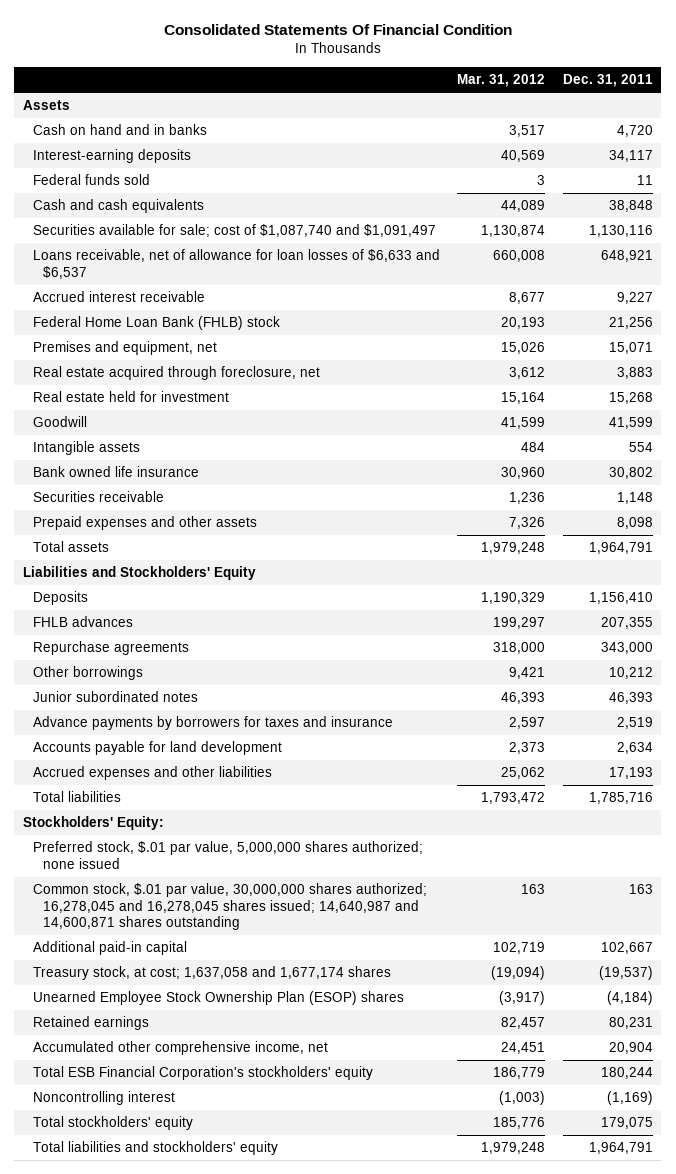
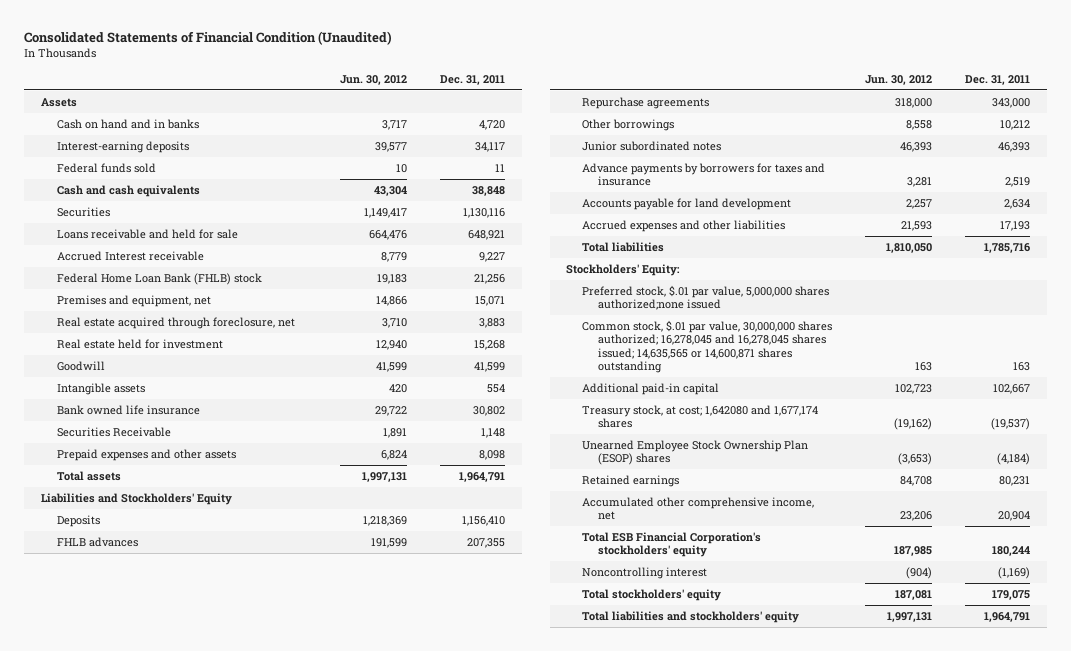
- Consolidated Statements Of Financial Condition
+ Consolidated Statements of Financial Condition (Unaudited)
- | Mar. 31, 2012 | Dec. 31, 2011
+ | Jun. 30, 2012 | Dec. 31, 2011
- Securities available for sale; cost of $1,087,740 and $1,091,497 | 1,130,874 | 1,130,116
- Loans receivable, net of allowance for loan losses of $6,633 and $6,537 | 660,008 | 648,921
- Accrued interest receivable | 8,677 | 9,227
+ Securities | 1,149,417 | 1,130,116
+ Loans receivable and held for sale | 664,476 | 648,921
+ Accrued Interest receivable | 8,779 | 9,227
- Securities receivable | 1,236 | 1,148
+ Securities Receivable | 1,891 | 1,148
- Preferred stock, $.01 par value, 5,000,000 shares authorized; none issued
- Common stock, $.01 par value, 30,000,000 shares authorized; 16,278,045 and 16,278,045 shares issued; 14,640,987 and 14,600,871 shares outstanding | 163 | 163
+ Preferred stock, $.01 par value, 5,000,000 shares authorized;none issued
+ Common stock, $.01 par value, 30,000,000 shares authorized; 16,278,045 and 16,278,045 shares issued; 14,635,565 or 14,600,871 shares outstanding | 163 | 163
- Treasury stock, at cost; 1,637,058 and 1,677,174 shares | (19,094) | (19,537)
+ Treasury stock, at cost; 1,642080 and 1,677,174 shares | (19,162) | (19,537)

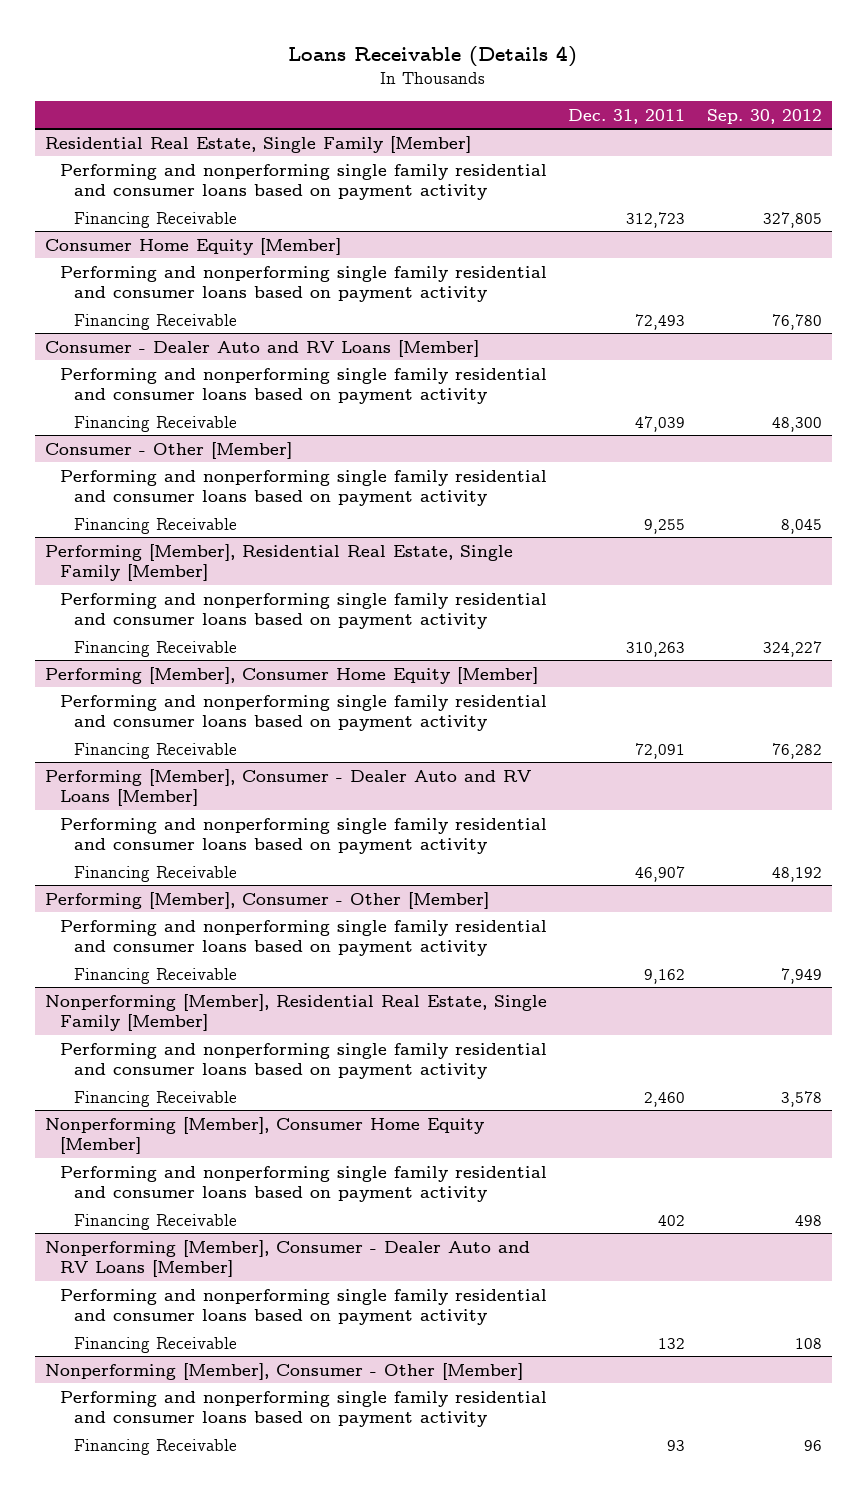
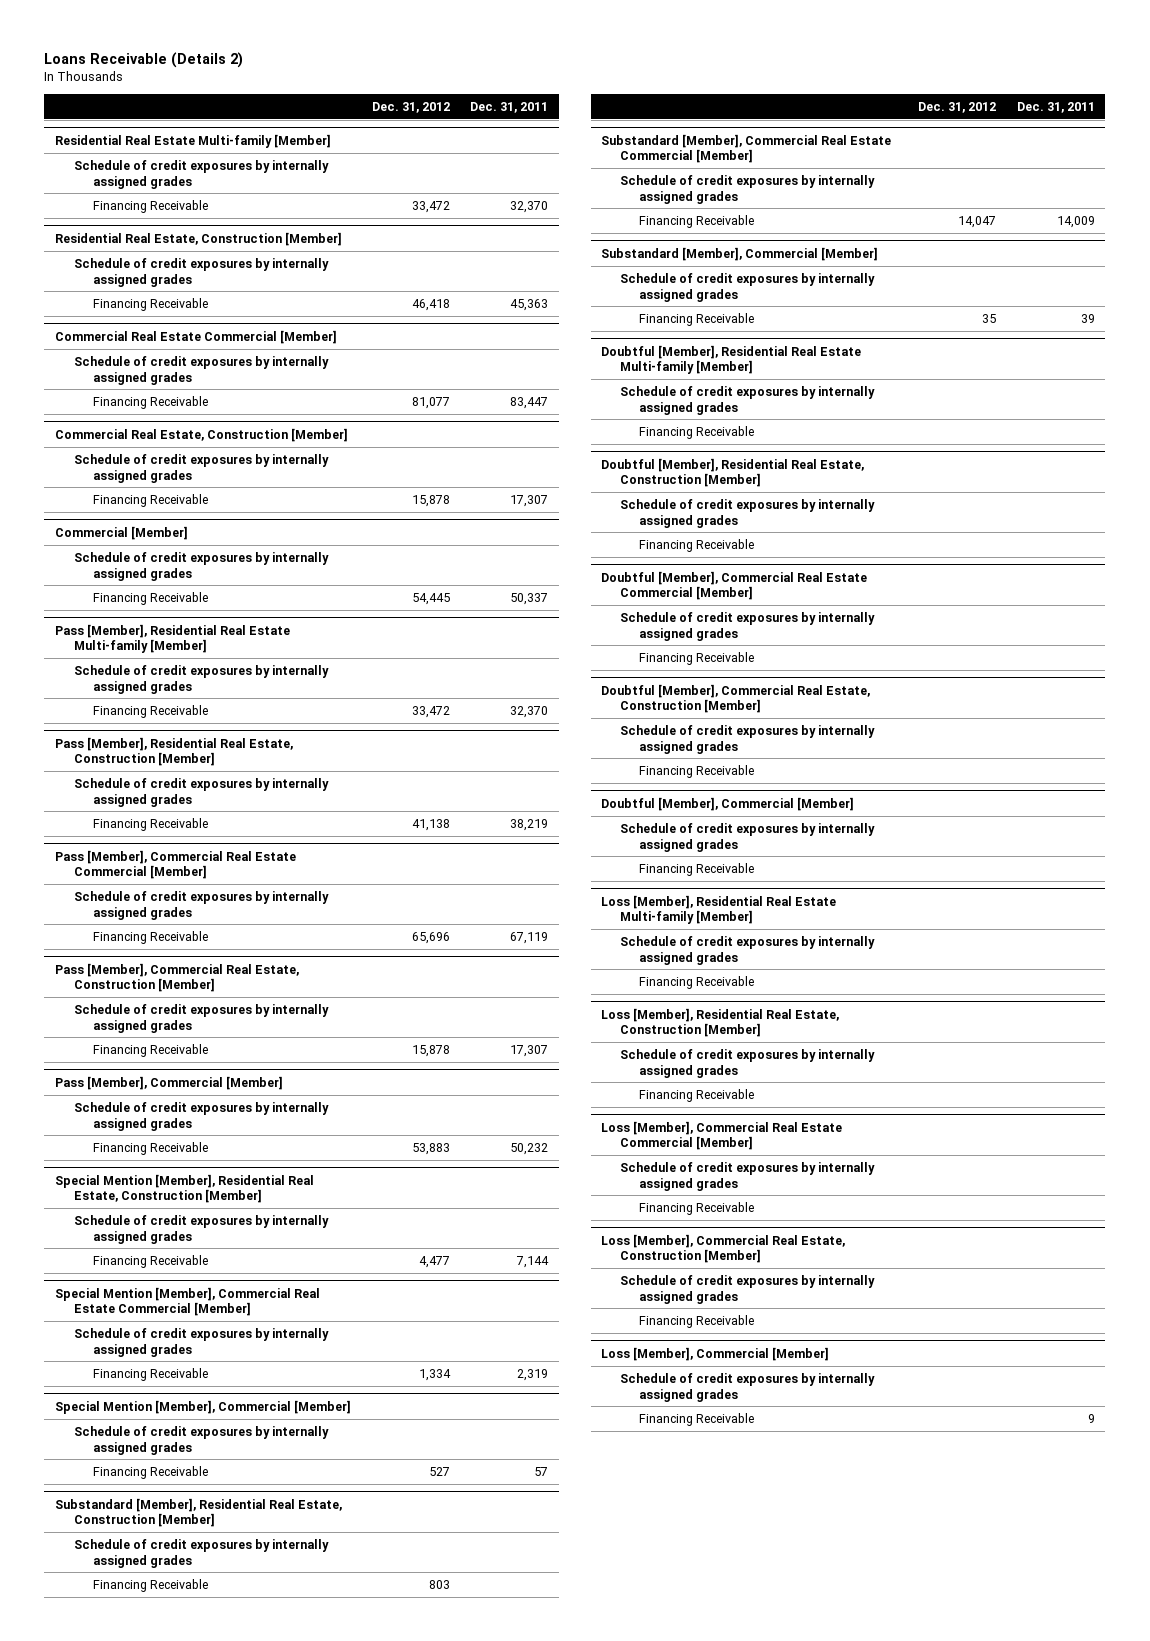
- Loans Receivable (Details 4)
+ Loans Receivable (Details 2)
- | Dec. 31, 2011 | Sep. 30, 2012
+ | Dec. 31, 2012 | Dec. 31, 2011
- Residential Real Estate, Single Family [Member]
- Performing and nonperforming single family residential and consumer loans based on payment activity
- Financing Receivable | 312,723 | 327,805
- Consumer Home Equity [Member]
- Performing and nonperforming single family residential and consumer loans based on payment activity
- Financing Receivable | 72,493 | 76,780
- Consumer - Dealer Auto and RV Loans [Member]
- Performing and nonperforming single family residential and consumer loans based on payment activity
- Financing Receivable | 47,039 | 48,300
- Consumer - Other [Member]
- Performing and nonperforming single family residential and consumer loans based on payment activity
- Financing Receivable | 9,255 | 8,045
- Performing [Member], Residential Real Estate, Single Family [Member]
- Performing and nonperforming single family residential and consumer loans based on payment activity
- Financing Receivable | 310,263 | 324,227
- Performing [Member], Consumer Home Equity [Member]
- Performing and nonperforming single family residential and consumer loans based on payment activity
- Financing Receivable | 72,091 | 76,282
- Performing [Member], Consumer - Dealer Auto and RV Loans [Member]
- Performing and nonperforming single family residential and consumer loans based on payment activity
- Financing Receivable | 46,907 | 48,192
- Performing [Member], Consumer - Other [Member]
- Performing and nonperforming single family residential and consumer loans based on payment activity
- Financing Receivable | 9,162 | 7,949
- Nonperforming [Member], Residential Real Estate, Single Family [Member]
- Performing and nonperforming single family residential and consumer loans based on payment activity
- Financing Receivable | 2,460 | 3,578
- Nonperforming [Member], Consumer Home Equity [Member]
- Performing and nonperforming single family residential and consumer loans based on payment activity
- Financing Receivable | 402 | 498
- Nonperforming [Member], Consumer - Dealer Auto and RV Loans [Member]
- Performing and nonperforming single family residential and consumer loans based on payment activity
- Financing Receivable | 132 | 108
- Nonperforming [Member], Consumer - Other [Member]
- Performing and nonperforming single family residential and consumer loans based on payment activity
- Financing Receivable | 93 | 96
+ Residential Real Estate Multi-family [Member]
+ Schedule of credit exposures by internally assigned grades
+ Financing Receivable | 33,472 | 32,370
+ Residential Real Estate, Construction [Member]
+ Schedule of credit exposures by internally assigned grades
+ Financing Receivable | 46,418 | 45,363
+ Commercial Real Estate Commercial [Member]
+ Schedule of credit exposures by internally assigned grades
+ Financing Receivable | 81,077 | 83,447
+ Commercial Real Estate, Construction [Member]
+ Schedule of credit exposures by internally assigned grades
+ Financing Receivable | 15,878 | 17,307
+ Commercial [Member]
+ Schedule of credit exposures by internally assigned grades
+ Financing Receivable | 54,445 | 50,337
+ Pass [Member], Residential Real Estate Multi-family [Member]
+ Schedule of credit exposures by internally assigned grades
+ Financing Receivable | 33,472 | 32,370
+ Pass [Member], Residential Real Estate, Construction [Member]
+ Schedule of credit exposures by internally assigned grades
+ Financing Receivable | 41,138 | 38,219
+ Pass [Member], Commercial Real Estate Commercial [Member]
+ Schedule of credit exposures by internally assigned grades
+ Financing Receivable | 65,696 | 67,119
+ Pass [Member], Commercial Real Estate, Construction [Member]
+ Schedule of credit exposures by internally assigned grades
+ Financing Receivable | 15,878 | 17,307
+ Pass [Member], Commercial [Member]
+ Schedule of credit exposures by internally assigned grades
+ Financing Receivable | 53,883 | 50,232
+ Special Mention [Member], Residential Real Estate, Construction [Member]
+ Schedule of credit exposures by internally assigned grades
+ Financing Receivable | 4,477 | 7,144
+ Special Mention [Member], Commercial Real Estate Commercial [Member]
+ Schedule of credit exposures by internally assigned grades
+ Financing Receivable | 1,334 | 2,319
+ Special Mention [Member], Commercial [Member]
+ Schedule of credit exposures by internally assigned grades
+ Financing Receivable | 527 | 57
+ Substandard [Member], Residential Real Estate, Construction [Member]
+ Schedule of credit exposures by internally assigned grades
+ Financing Receivable | 803 |
+ Substandard [Member], Commercial Real Estate Commercial [Member]
+ Schedule of credit exposures by internally assigned grades
+ Financing Receivable | 14,047 | 14,009
+ Substandard [Member], Commercial [Member]
+ Schedule of credit exposures by internally assigned grades
+ Financing Receivable | 35 | 39
+ Doubtful [Member], Residential Real Estate Multi-family [Member]
+ Schedule of credit exposures by internally assigned grades
+ Financing Receivable
+ Doubtful [Member], Residential Real Estate, Construction [Member]
+ Schedule of credit exposures by internally assigned grades
+ Financing Receivable
+ Doubtful [Member], Commercial Real Estate Commercial [Member]
+ Schedule of credit exposures by internally assigned grades
+ Financing Receivable
+ Doubtful [Member], Commercial Real Estate, Construction [Member]
+ Schedule of credit exposures by internally assigned grades
+ Financing Receivable
+ Doubtful [Member], Commercial [Member]
+ Schedule of credit exposures by internally assigned grades
+ Financing Receivable
+ Loss [Member], Residential Real Estate Multi-family [Member]
+ Schedule of credit exposures by internally assigned grades
+ Financing Receivable
+ Loss [Member], Residential Real Estate, Construction [Member]
+ Schedule of credit exposures by internally assigned grades
+ Financing Receivable
+ Loss [Member], Commercial Real Estate Commercial [Member]
+ Schedule of credit exposures by internally assigned grades
+ Financing Receivable
+ Loss [Member], Commercial Real Estate, Construction [Member]
+ Schedule of credit exposures by internally assigned grades
+ Financing Receivable
+ Loss [Member], Commercial [Member]
+ Schedule of credit exposures by internally assigned grades
+ Financing Receivable | | 9

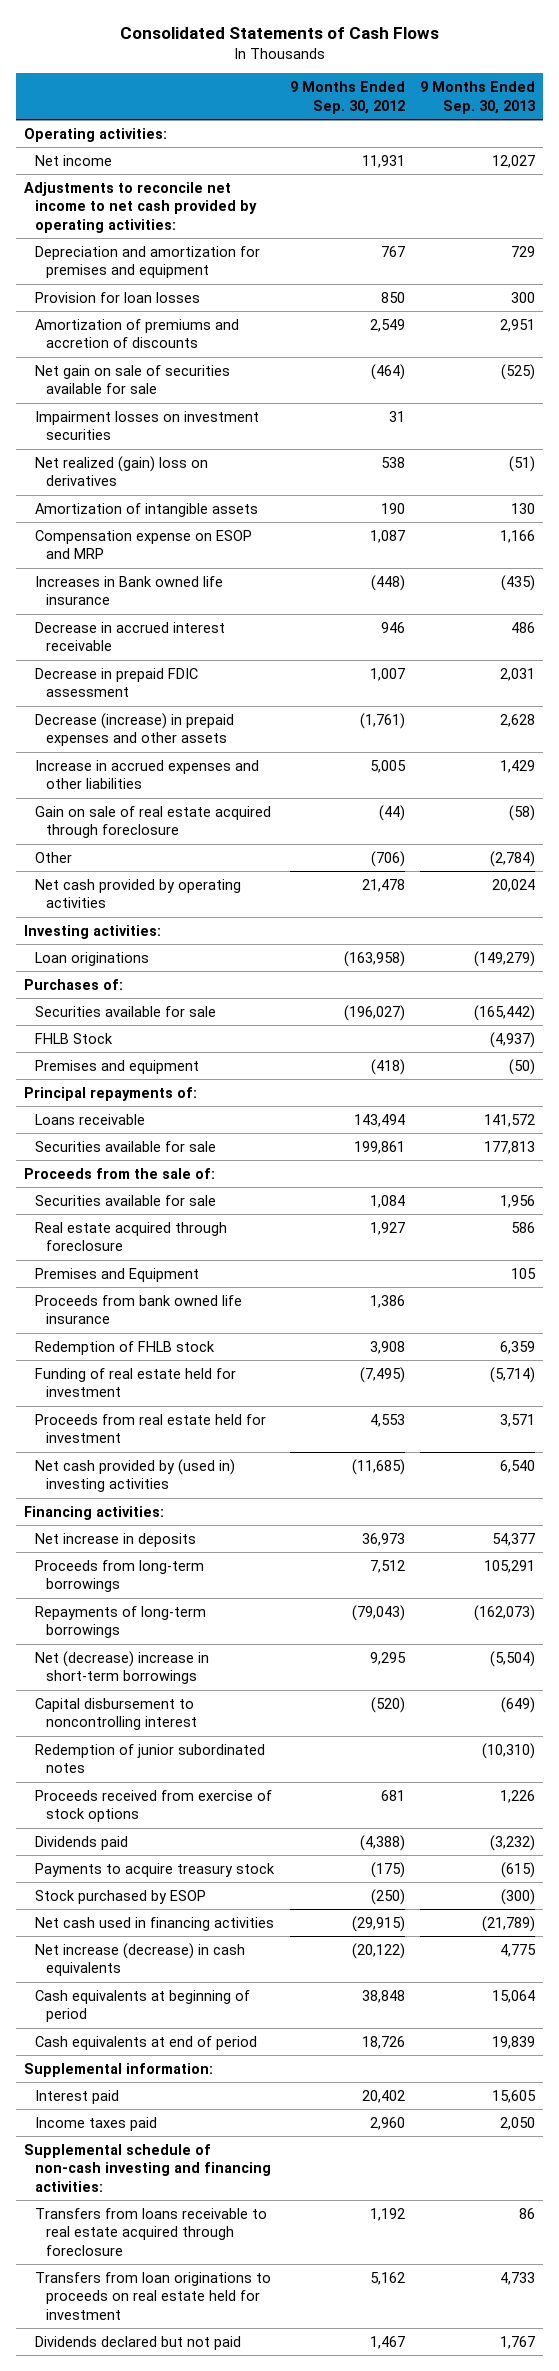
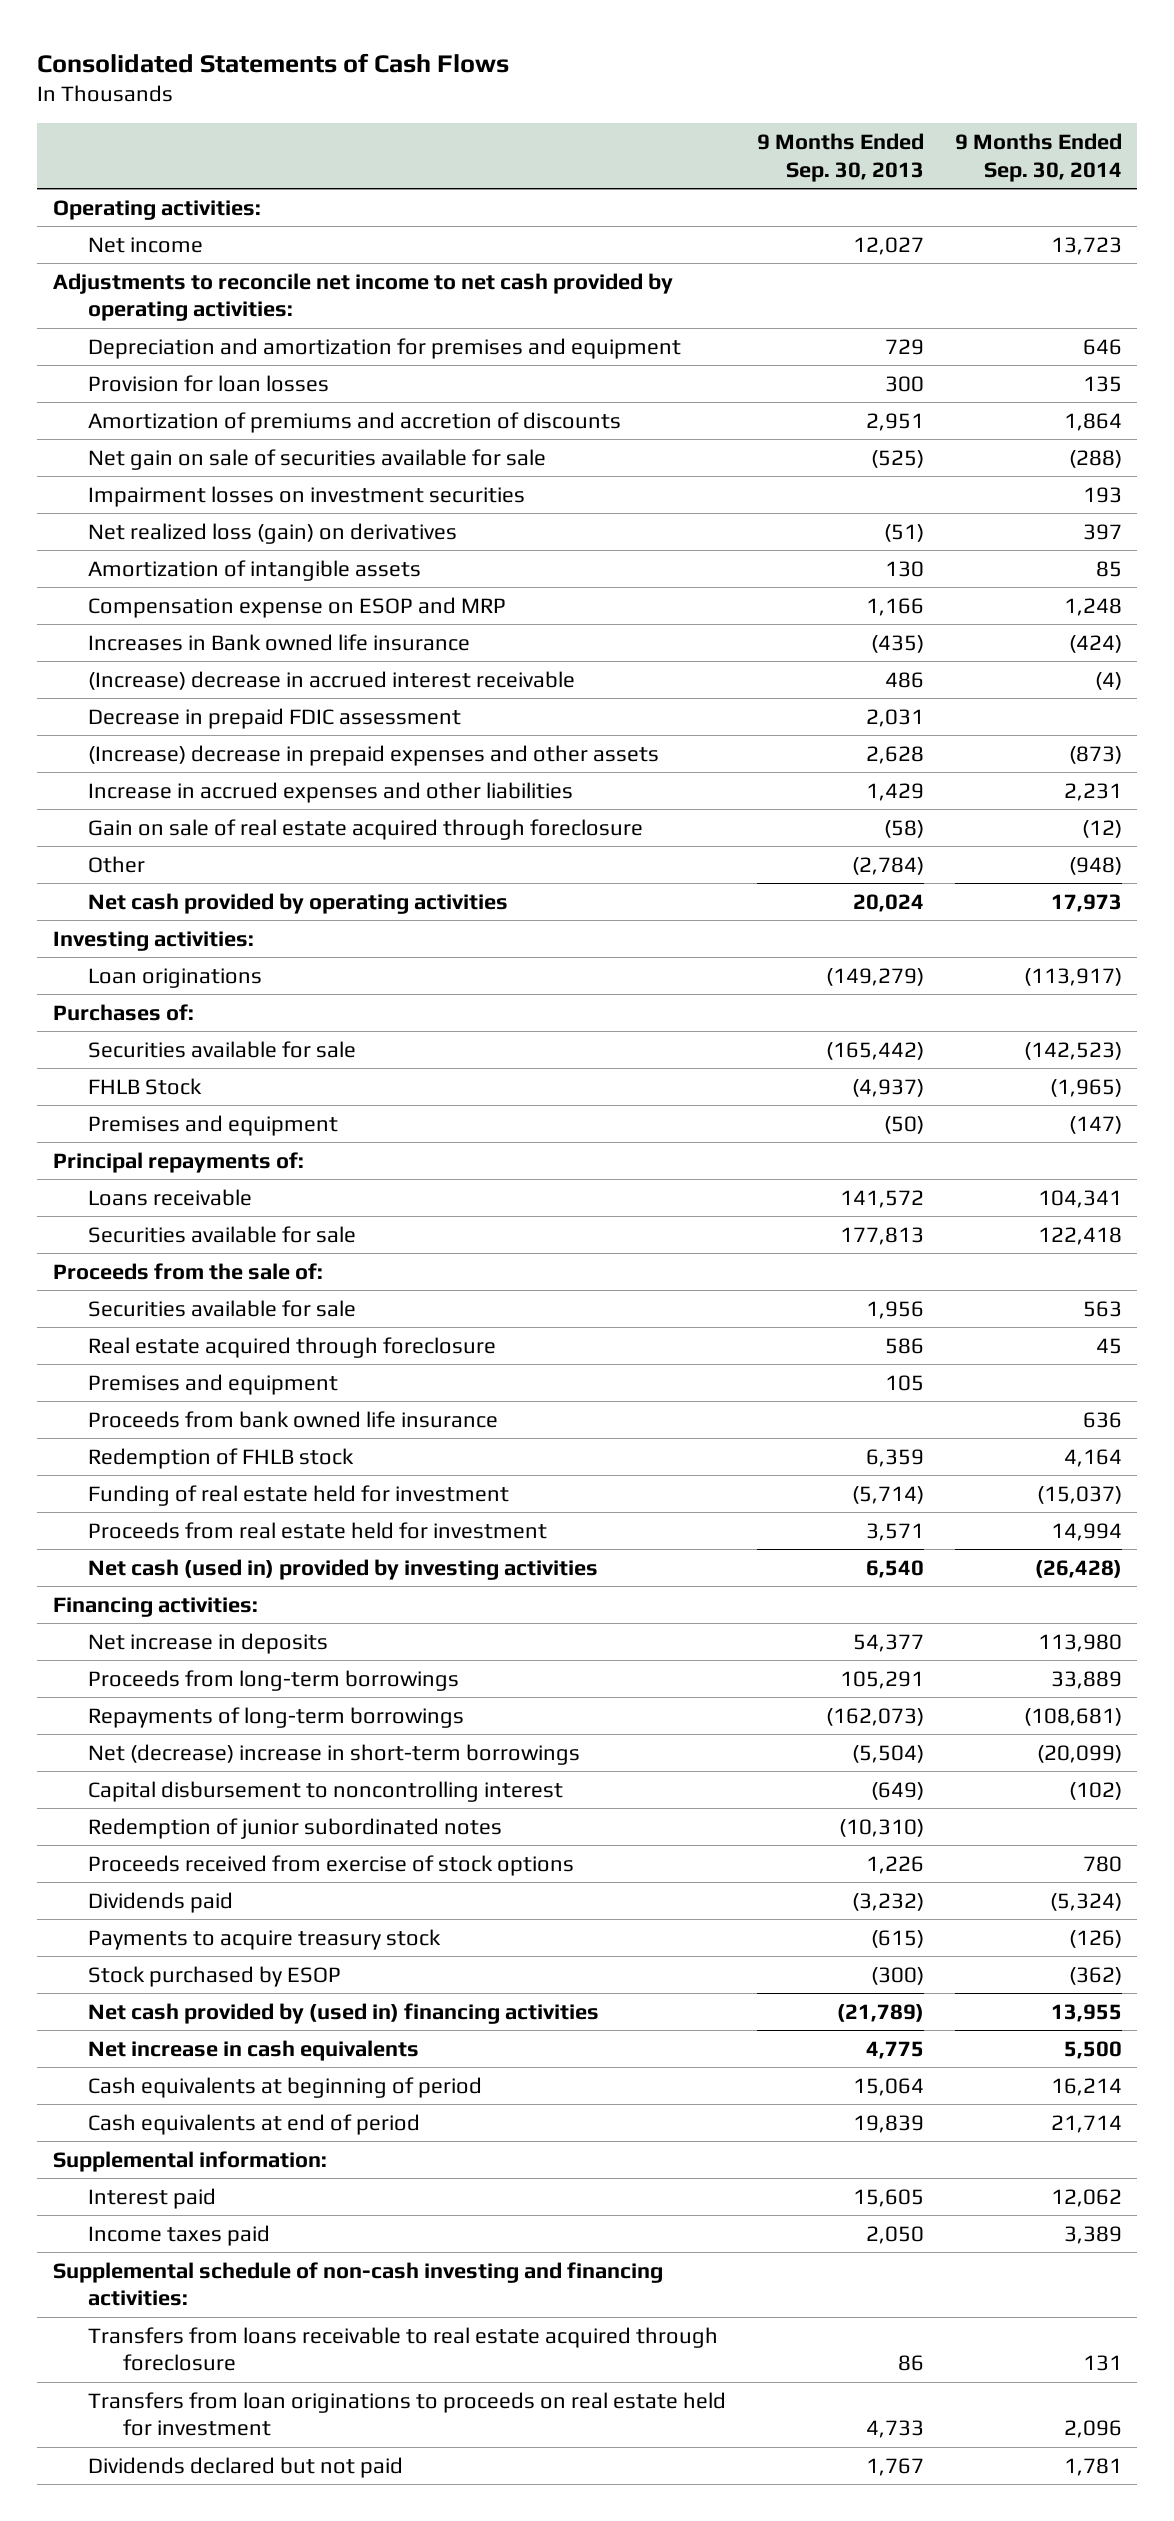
- | 9 Months Ended Sep. 30, 2012 | 9 Months Ended Sep. 30, 2013
+ | 9 Months Ended Sep. 30, 2013 | 9 Months Ended Sep. 30, 2014
- Net realized (gain) loss on derivatives | 538 | (51)
+ Net realized loss (gain) on derivatives | (51) | 397
- Decrease in accrued interest receivable | 946 | 486
+ (Increase) decrease in accrued interest receivable | 486 | (4)
- Decrease (increase) in prepaid expenses and other assets | (1,761) | 2,628
+ (Increase) decrease in prepaid expenses and other assets | 2,628 | (873)
- Premises and Equipment | | 105
+ Premises and equipment | 105 |
- Net cash provided by (used in) investing activities | (11,685) | 6,540
+ Net cash (used in) provided by investing activities | 6,540 | (26,428)
- Net cash used in financing activities | (29,915) | (21,789)
- Net increase (decrease) in cash equivalents | (20,122) | 4,775
+ Net cash provided by (used in) financing activities | (21,789) | 13,955
+ Net increase in cash equivalents | 4,775 | 5,500

